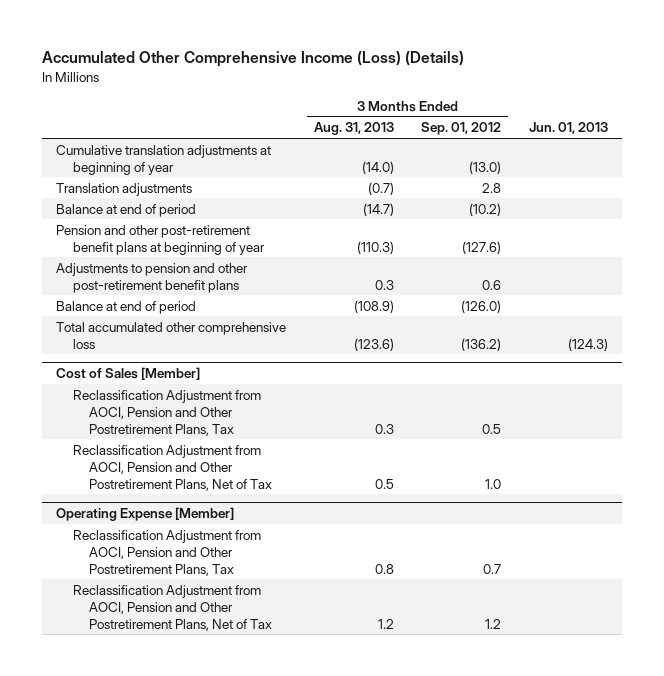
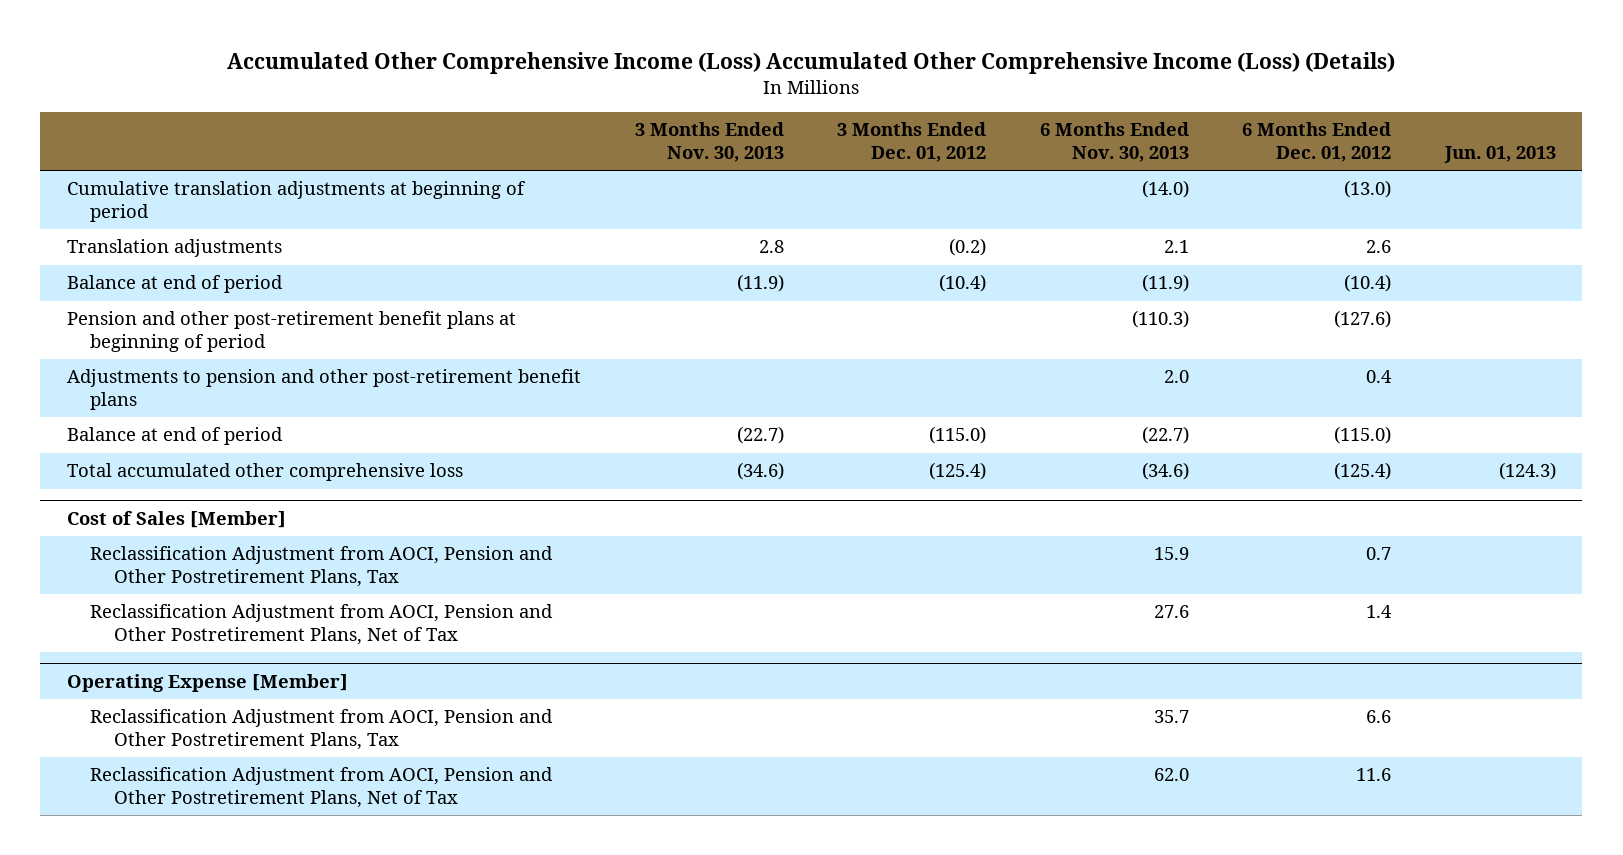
- Accumulated Other Comprehensive Income (Loss) (Details)
+ Accumulated Other Comprehensive Income (Loss) Accumulated Other Comprehensive Income (Loss) (Details)
- | 3 Months Ended Aug. 31, 2013 | 3 Months Ended Sep. 01, 2012 | Jun. 01, 2013
+ | 3 Months Ended Nov. 30, 2013 | 3 Months Ended Dec. 01, 2012 | 6 Months Ended Nov. 30, 2013 | 6 Months Ended Dec. 01, 2012 | Jun. 01, 2013
- Cumulative translation adjustments at beginning of year | (14.0) | (13.0) |
+ Cumulative translation adjustments at beginning of period | | | (14.0) | (13.0) |
- Pension and other post-retirement benefit plans at beginning of year | (110.3) | (127.6) |
+ Pension and other post-retirement benefit plans at beginning of period | | | (110.3) | (127.6) |

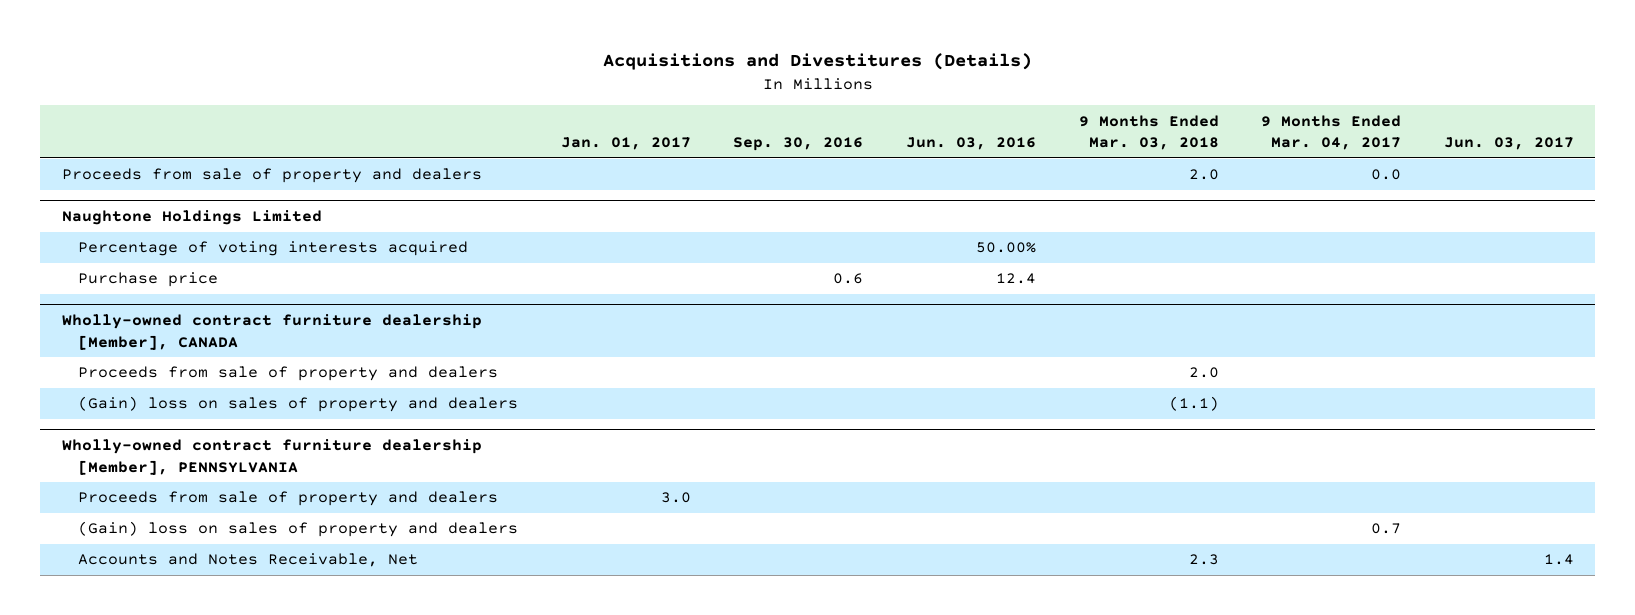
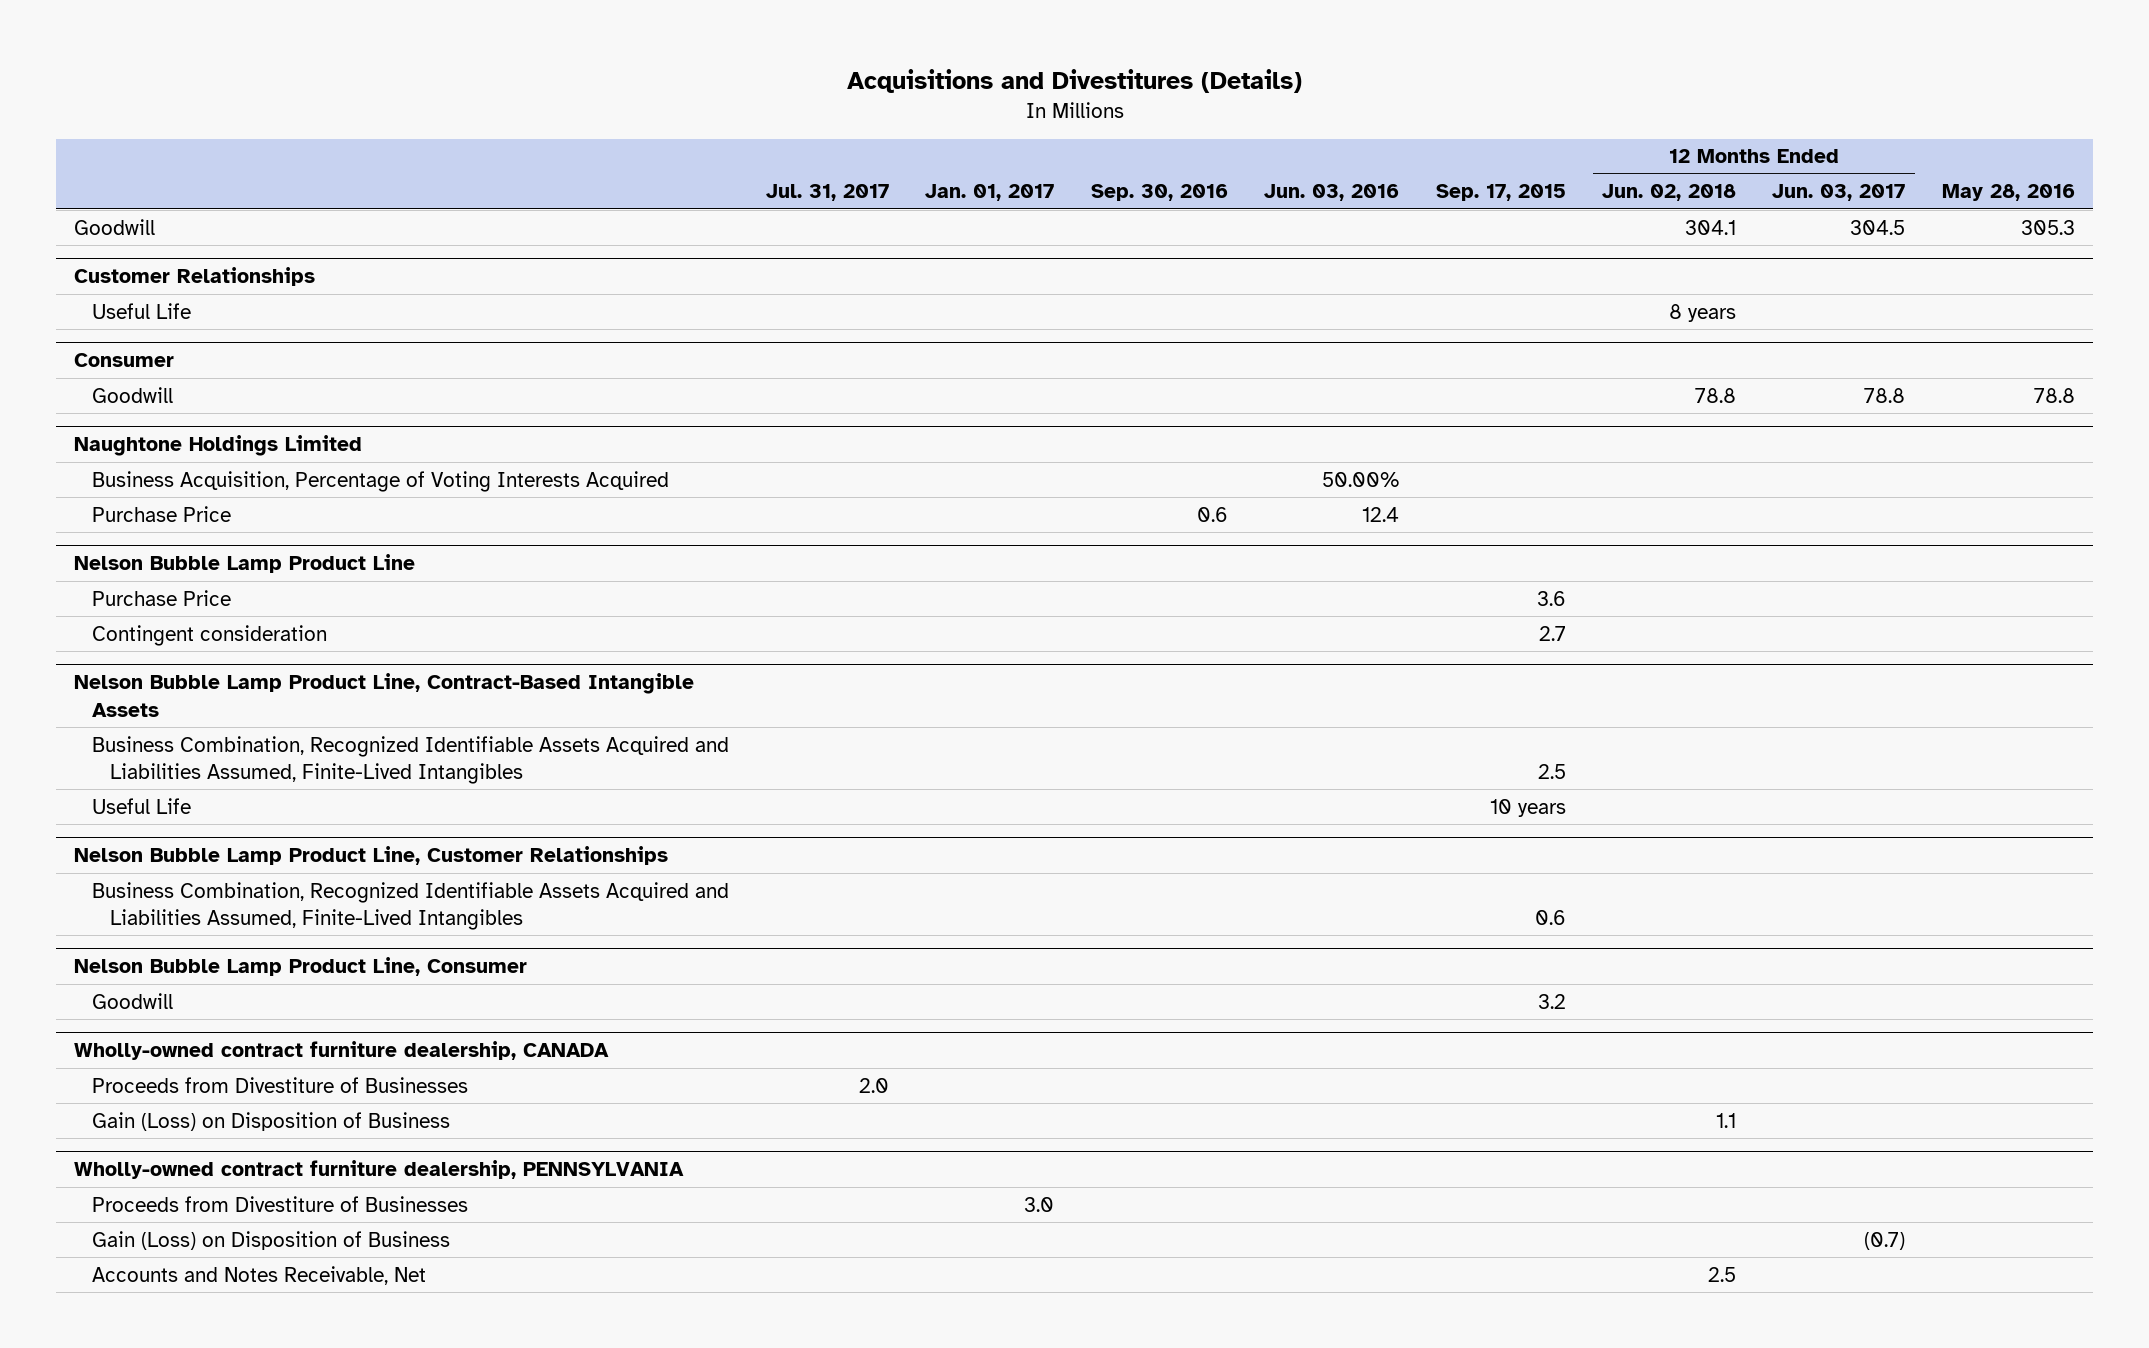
- | Jan. 01, 2017 | Sep. 30, 2016 | Jun. 03, 2016 | 9 Months Ended Mar. 03, 2018 | 9 Months Ended Mar. 04, 2017 | Jun. 03, 2017
+ | Jul. 31, 2017 | Jan. 01, 2017 | Sep. 30, 2016 | Jun. 03, 2016 | Sep. 17, 2015 | 12 Months Ended Jun. 02, 2018 | 12 Months Ended Jun. 03, 2017 | May 28, 2016
- Proceeds from sale of property and dealers | | | | 2.0 | 0.0 |
+ Goodwill | | | | | | 304.1 | 304.5 | 305.3
+ Customer Relationships
+ Useful Life | | | | | | 8 years | |
+ Consumer
+ Goodwill | | | | | | 78.8 | 78.8 | 78.8
@ Naughtone Holdings Limited
- Percentage of voting interests acquired | | | 50.00% | | |
- Purchase price | | 0.6 | 12.4 | | |
- Wholly-owned contract furniture dealership [Member], CANADA
- Proceeds from sale of property and dealers | | | | 2.0 | |
- (Gain) loss on sales of property and dealers | | | | (1.1) | |
- Wholly-owned contract furniture dealership [Member], PENNSYLVANIA
- Proceeds from sale of property and dealers | 3.0 | | | | |
- (Gain) loss on sales of property and dealers | | | | | 0.7 |
@ Naughtone Holdings Limited
+ Business Acquisition, Percentage of Voting Interests Acquired | | | | 50.00% | | | |
+ Purchase Price | | | 0.6 | 12.4 | | | |
+ Nelson Bubble Lamp Product Line
+ Purchase Price | | | | | 3.6 | | |
+ Contingent consideration | | | | | 2.7 | | |
+ Nelson Bubble Lamp Product Line, Contract-Based Intangible Assets
+ Business Combination, Recognized Identifiable Assets Acquired and Liabilities Assumed, Finite-Lived Intangibles | | | | | 2.5 | | |
+ Useful Life | | | | | 10 years | | |
+ Nelson Bubble Lamp Product Line, Customer Relationships
+ Business Combination, Recognized Identifiable Assets Acquired and Liabilities Assumed, Finite-Lived Intangibles | | | | | 0.6 | | |
+ Nelson Bubble Lamp Product Line, Consumer
+ Goodwill | | | | | 3.2 | | |
+ Wholly-owned contract furniture dealership, CANADA
+ Proceeds from Divestiture of Businesses | 2.0 | | | | | | |
+ Gain (Loss) on Disposition of Business | | | | | | 1.1 | |
+ Wholly-owned contract furniture dealership, PENNSYLVANIA
+ Proceeds from Divestiture of Businesses | | 3.0 | | | | | |
+ Gain (Loss) on Disposition of Business | | | | | | | (0.7) |

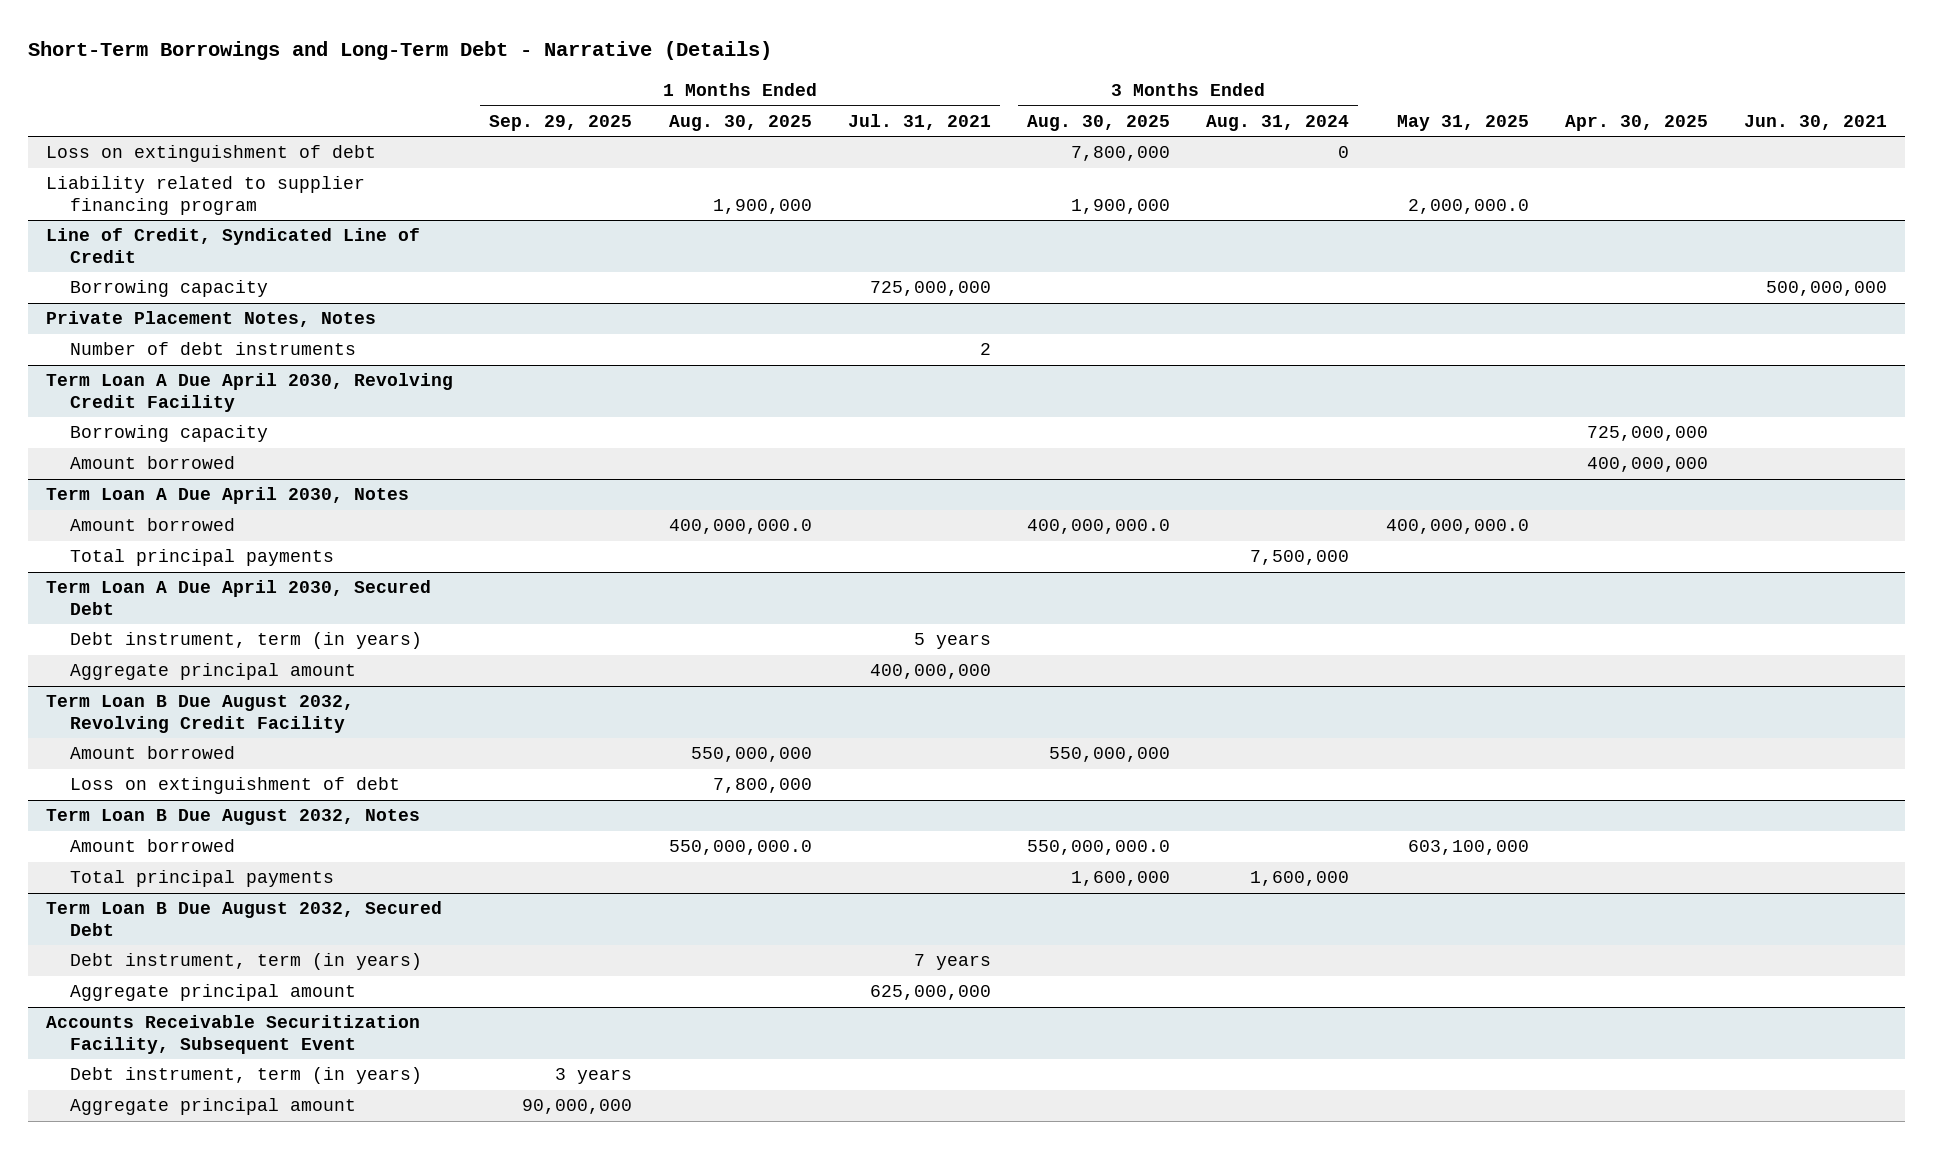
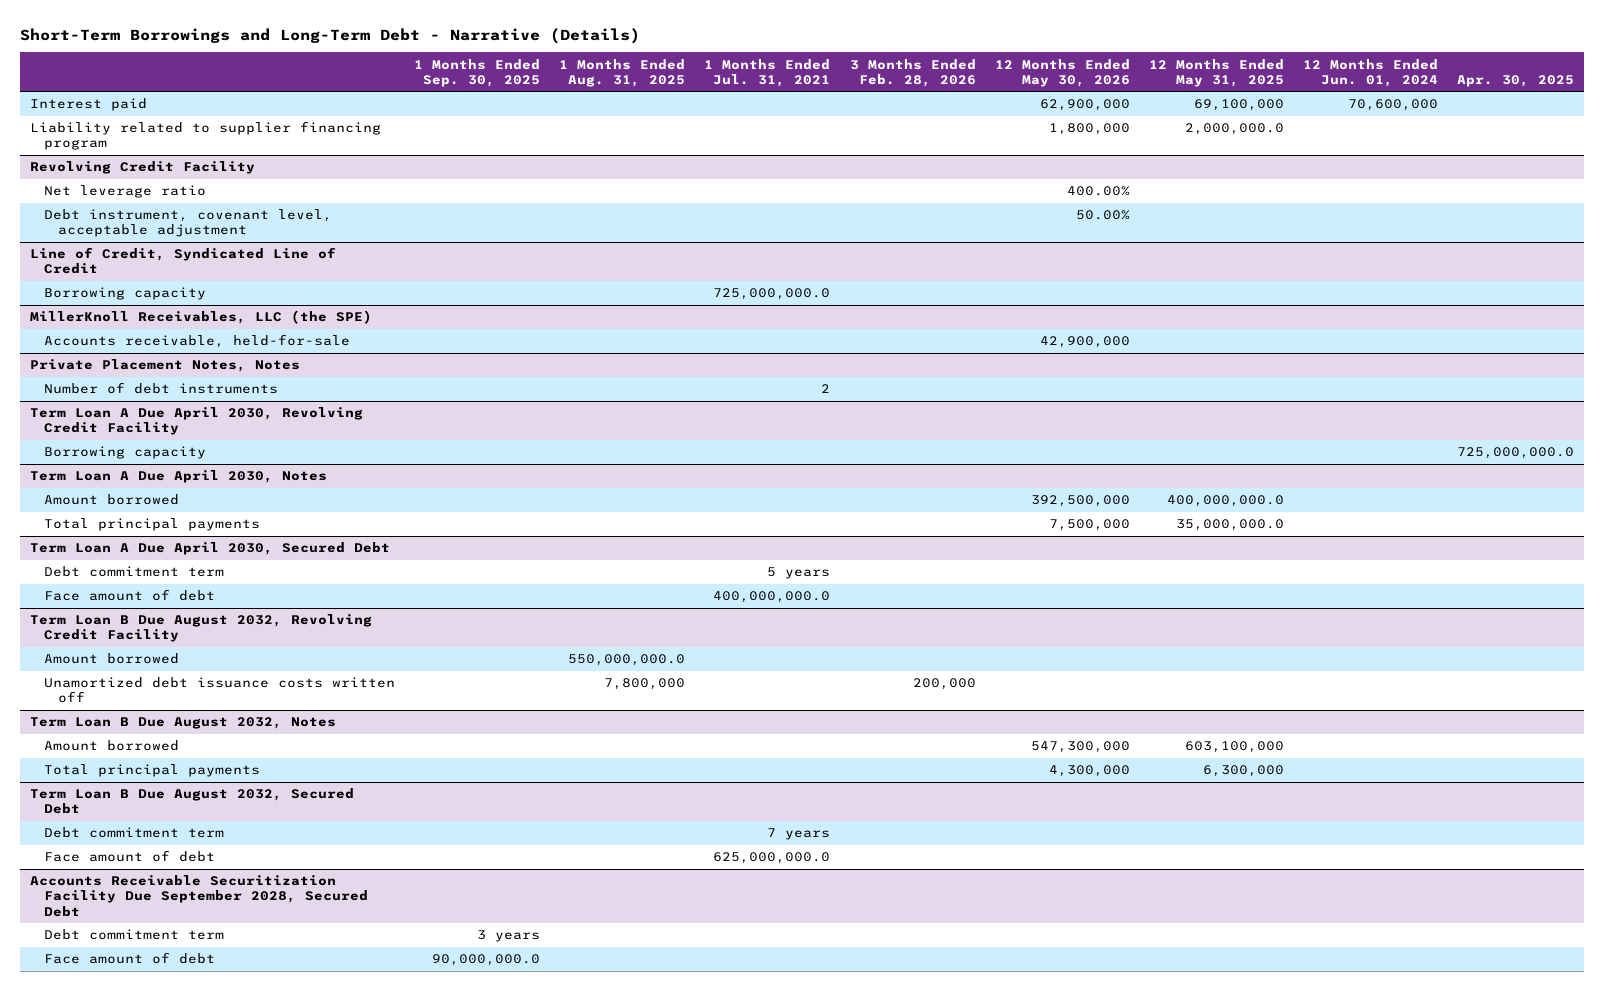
- | 1 Months Ended Sep. 29, 2025 | 1 Months Ended Aug. 30, 2025 | 1 Months Ended Jul. 31, 2021 | 3 Months Ended Aug. 30, 2025 | 3 Months Ended Aug. 31, 2024 | May 31, 2025 | Apr. 30, 2025 | Jun. 30, 2021
+ | 1 Months Ended Sep. 30, 2025 | 1 Months Ended Aug. 31, 2025 | 1 Months Ended Jul. 31, 2021 | 3 Months Ended Feb. 28, 2026 | 12 Months Ended May 30, 2026 | 12 Months Ended May 31, 2025 | 12 Months Ended Jun. 01, 2024 | Apr. 30, 2025
- Loss on extinguishment of debt | | | | 7,800,000 | 0 | | |
+ Interest paid | | | | | 62,900,000 | 69,100,000 | 70,600,000 |
+ Revolving Credit Facility
+ Net leverage ratio | | | | | 400.00% | | |
+ Debt instrument, covenant level, acceptable adjustment | | | | | 50.00% | | |
@ Line of Credit, Syndicated Line of Credit
- Borrowing capacity | | | 725,000,000 | | | | | 500,000,000
+ Borrowing capacity | | | 725,000,000.0 | | | | |
+ MillerKnoll Receivables, LLC (the SPE)
+ Accounts receivable, held-for-sale | | | | | 42,900,000 | | |
@ Term Loan A Due April 2030, Revolving Credit Facility
- Borrowing capacity | | | | | | | 725,000,000 |
- Amount borrowed | | | | | | | 400,000,000 |
+ Borrowing capacity | | | | | | | | 725,000,000.0
@ Term Loan A Due April 2030, Secured Debt
- Debt instrument, term (in years) | | | 5 years | | | | |
- Aggregate principal amount | | | 400,000,000 | | | | |
+ Debt commitment term | | | 5 years | | | | |
+ Face amount of debt | | | 400,000,000.0 | | | | |
@ Term Loan B Due August 2032, Revolving Credit Facility
- Loss on extinguishment of debt | | 7,800,000 | | | | | |
+ Unamortized debt issuance costs written off | | 7,800,000 | | 200,000 | | | |
@ Term Loan B Due August 2032, Secured Debt
- Debt instrument, term (in years) | | | 7 years | | | | |
- Aggregate principal amount | | | 625,000,000 | | | | |
- Accounts Receivable Securitization Facility, Subsequent Event
- Debt instrument, term (in years) | 3 years | | | | | | |
- Aggregate principal amount | 90,000,000 | | | | | | |
@ Term Loan B Due August 2032, Secured Debt
+ Debt commitment term | | | 7 years | | | | |
+ Face amount of debt | | | 625,000,000.0 | | | | |
+ Accounts Receivable Securitization Facility Due September 2028, Secured Debt
+ Debt commitment term | 3 years | | | | | | |
+ Face amount of debt | 90,000,000.0 | | | | | | |

